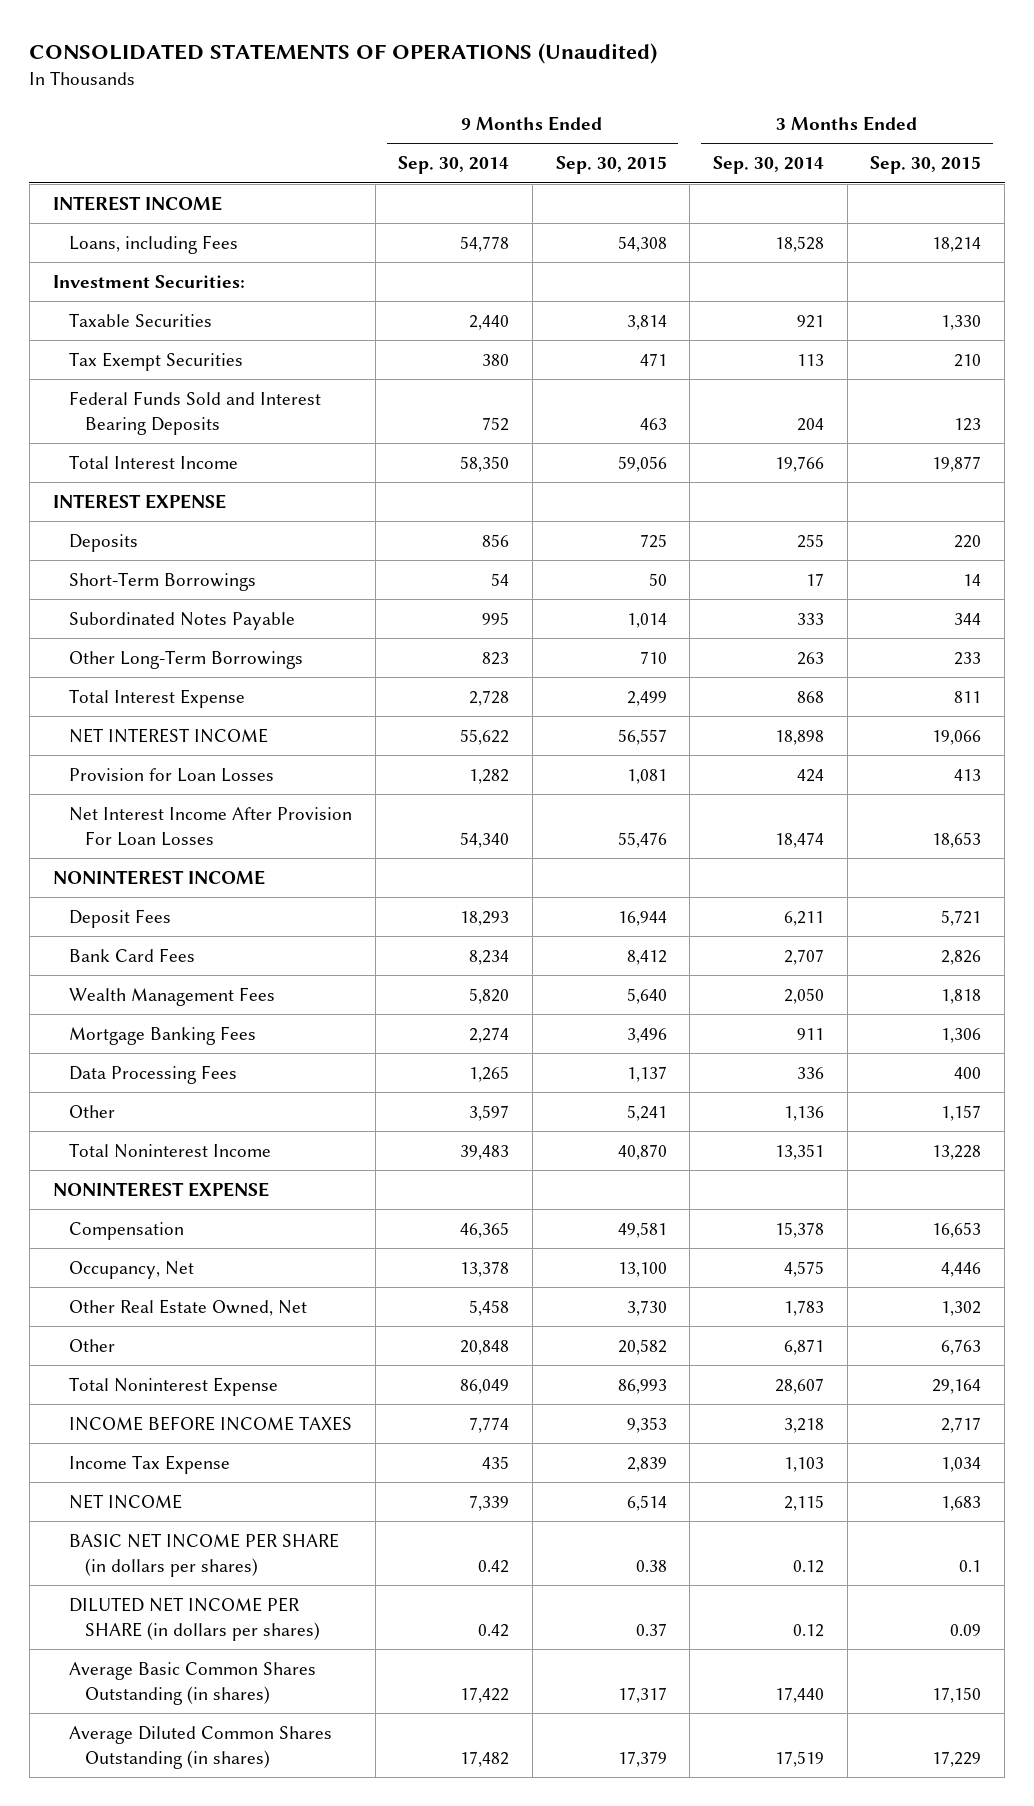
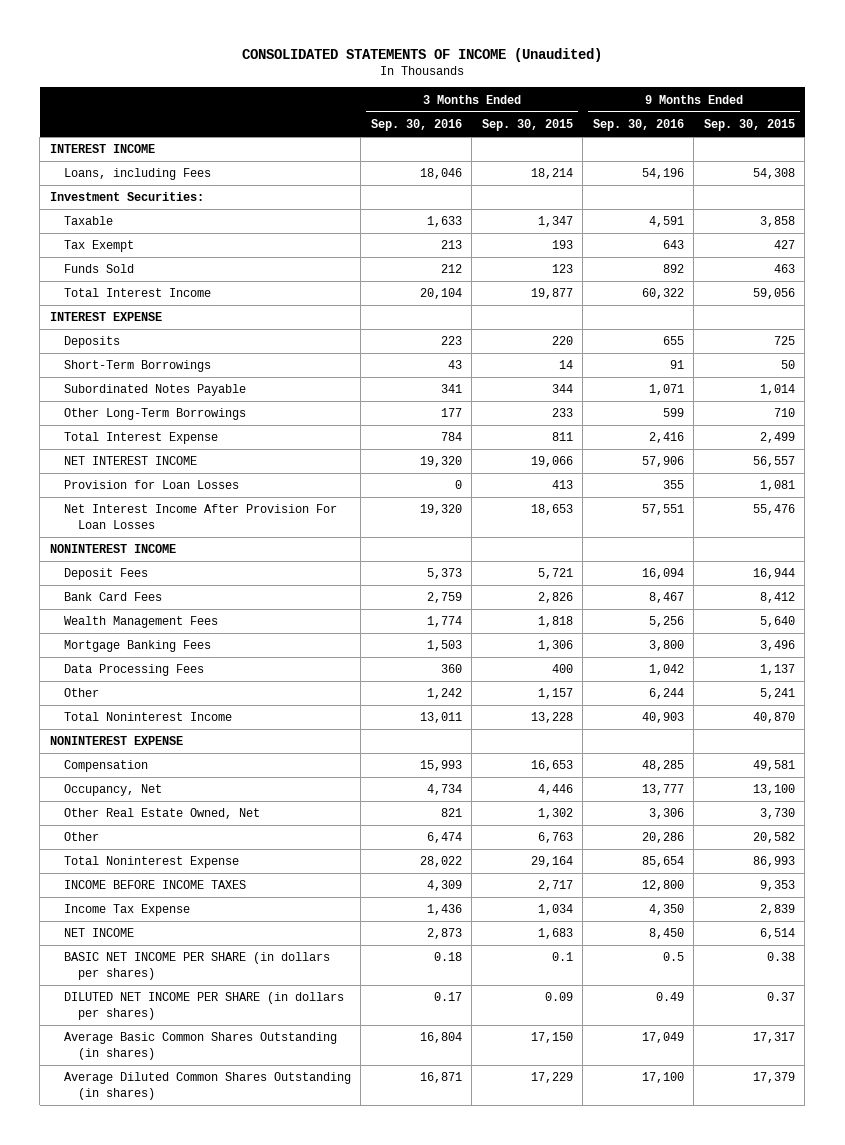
- CONSOLIDATED STATEMENTS OF OPERATIONS (Unaudited)
+ CONSOLIDATED STATEMENTS OF INCOME (Unaudited)
- | 9 Months Ended Sep. 30, 2014 | 9 Months Ended Sep. 30, 2015 | 3 Months Ended Sep. 30, 2014 | 3 Months Ended Sep. 30, 2015
+ | 3 Months Ended Sep. 30, 2016 | 3 Months Ended Sep. 30, 2015 | 9 Months Ended Sep. 30, 2016 | 9 Months Ended Sep. 30, 2015
- Taxable Securities | 2,440 | 3,814 | 921 | 1,330
- Tax Exempt Securities | 380 | 471 | 113 | 210
- Federal Funds Sold and Interest Bearing Deposits | 752 | 463 | 204 | 123
+ Taxable | 1,633 | 1,347 | 4,591 | 3,858
+ Tax Exempt | 213 | 193 | 643 | 427
+ Funds Sold | 212 | 123 | 892 | 463

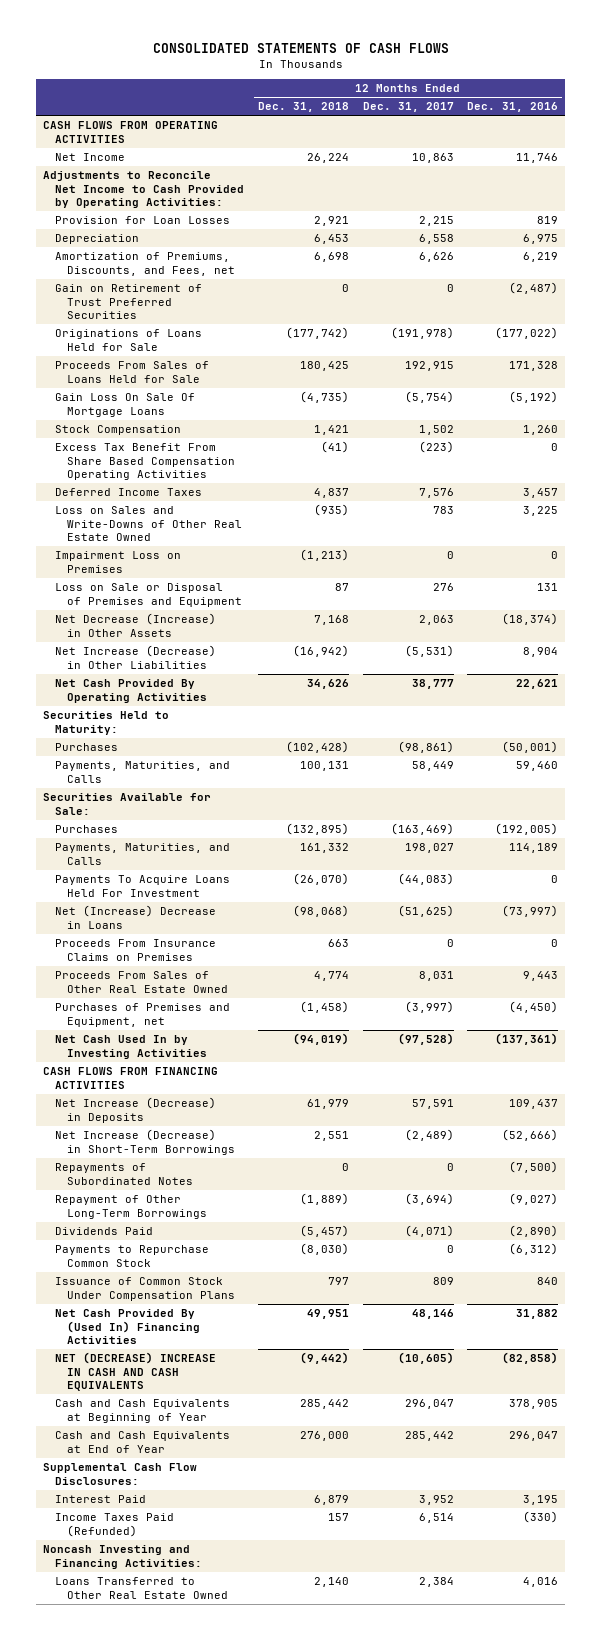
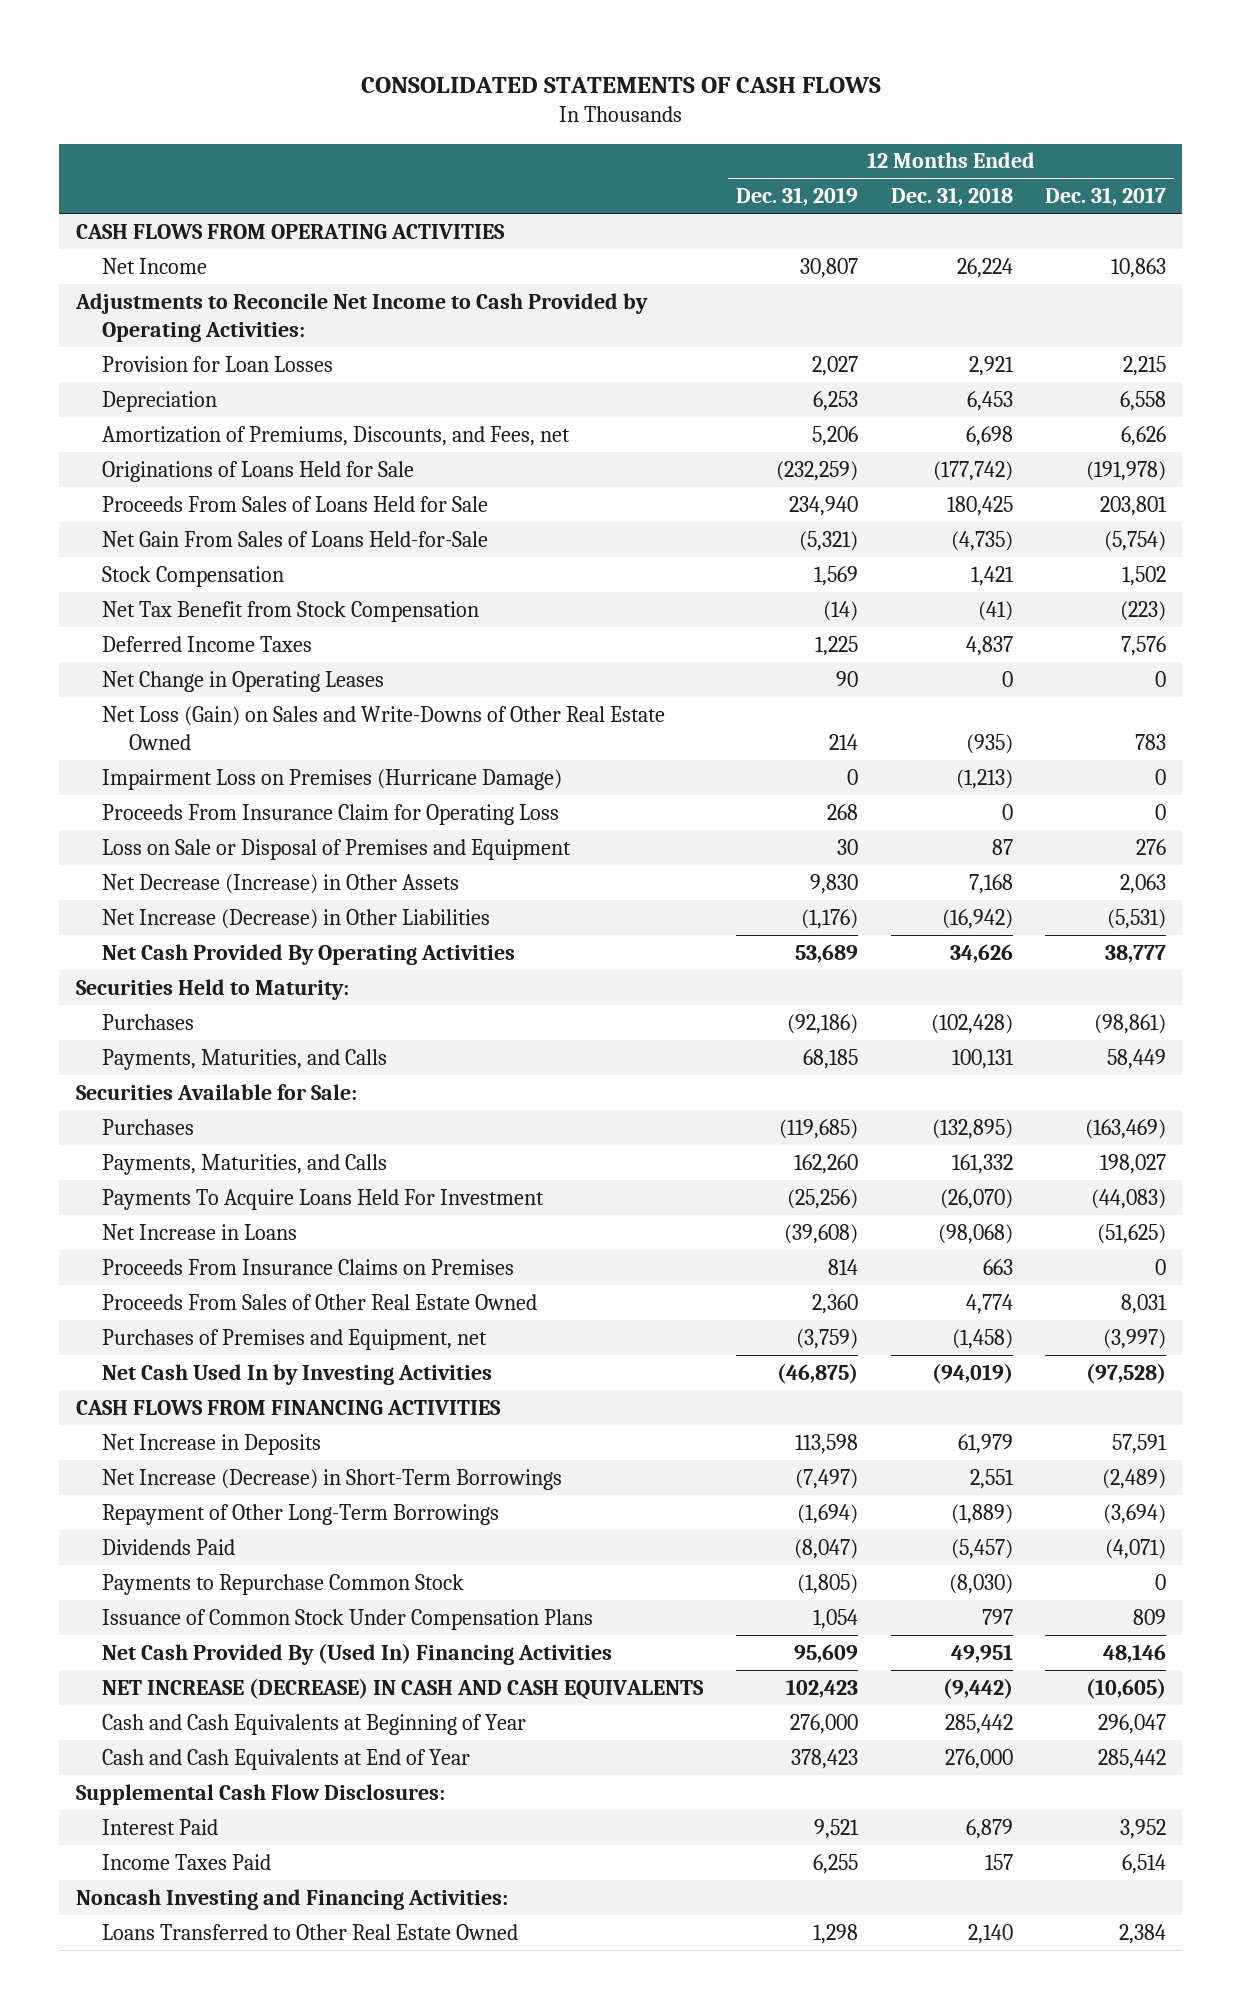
- | 12 Months Ended Dec. 31, 2018 | 12 Months Ended Dec. 31, 2017 | 12 Months Ended Dec. 31, 2016
+ | 12 Months Ended Dec. 31, 2019 | 12 Months Ended Dec. 31, 2018 | 12 Months Ended Dec. 31, 2017
- Gain on Retirement of Trust Preferred Securities | 0 | 0 | (2,487)
- Proceeds From Sales of Loans Held for Sale | 180,425 | 192,915 | 171,328
- Gain Loss On Sale Of Mortgage Loans | (4,735) | (5,754) | (5,192)
+ Proceeds From Sales of Loans Held for Sale | 234,940 | 180,425 | 203,801
+ Net Gain From Sales of Loans Held-for-Sale | (5,321) | (4,735) | (5,754)
- Excess Tax Benefit From Share Based Compensation Operating Activities | (41) | (223) | 0
+ Net Tax Benefit from Stock Compensation | (14) | (41) | (223)
- Loss on Sales and Write-Downs of Other Real Estate Owned | (935) | 783 | 3,225
- Impairment Loss on Premises | (1,213) | 0 | 0
+ Net Change in Operating Leases | 90 | 0 | 0
+ Net Loss (Gain) on Sales and Write-Downs of Other Real Estate Owned | 214 | (935) | 783
+ Impairment Loss on Premises (Hurricane Damage) | 0 | (1,213) | 0
+ Proceeds From Insurance Claim for Operating Loss | 268 | 0 | 0
- Net (Increase) Decrease in Loans | (98,068) | (51,625) | (73,997)
+ Net Increase in Loans | (39,608) | (98,068) | (51,625)
- Net Increase (Decrease) in Deposits | 61,979 | 57,591 | 109,437
+ Net Increase in Deposits | 113,598 | 61,979 | 57,591
- Repayments of Subordinated Notes | 0 | 0 | (7,500)
- NET (DECREASE) INCREASE IN CASH AND CASH EQUIVALENTS | (9,442) | (10,605) | (82,858)
+ NET INCREASE (DECREASE) IN CASH AND CASH EQUIVALENTS | 102,423 | (9,442) | (10,605)
- Income Taxes Paid (Refunded) | 157 | 6,514 | (330)
+ Income Taxes Paid | 6,255 | 157 | 6,514

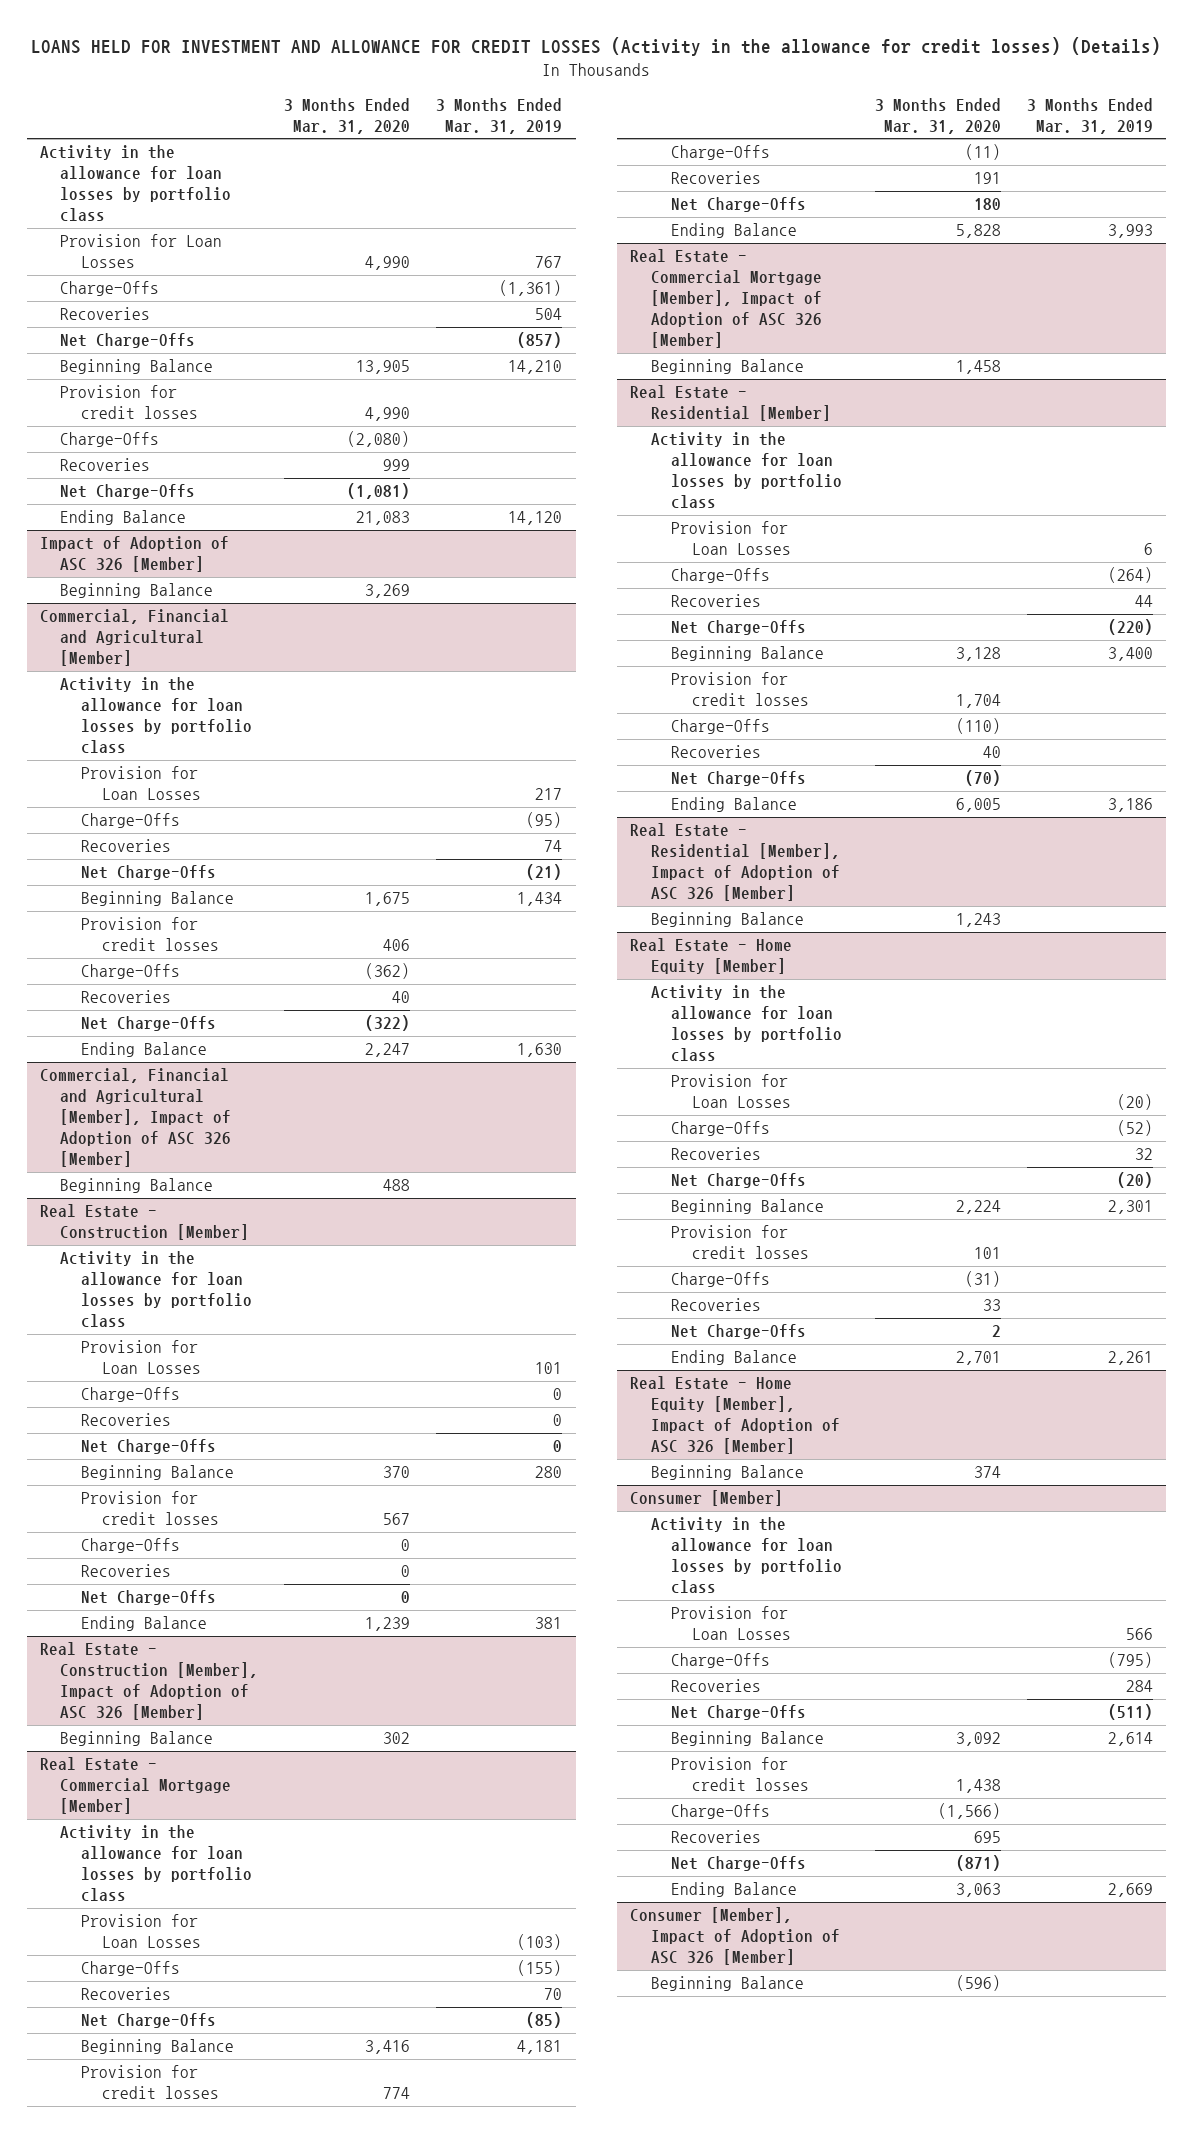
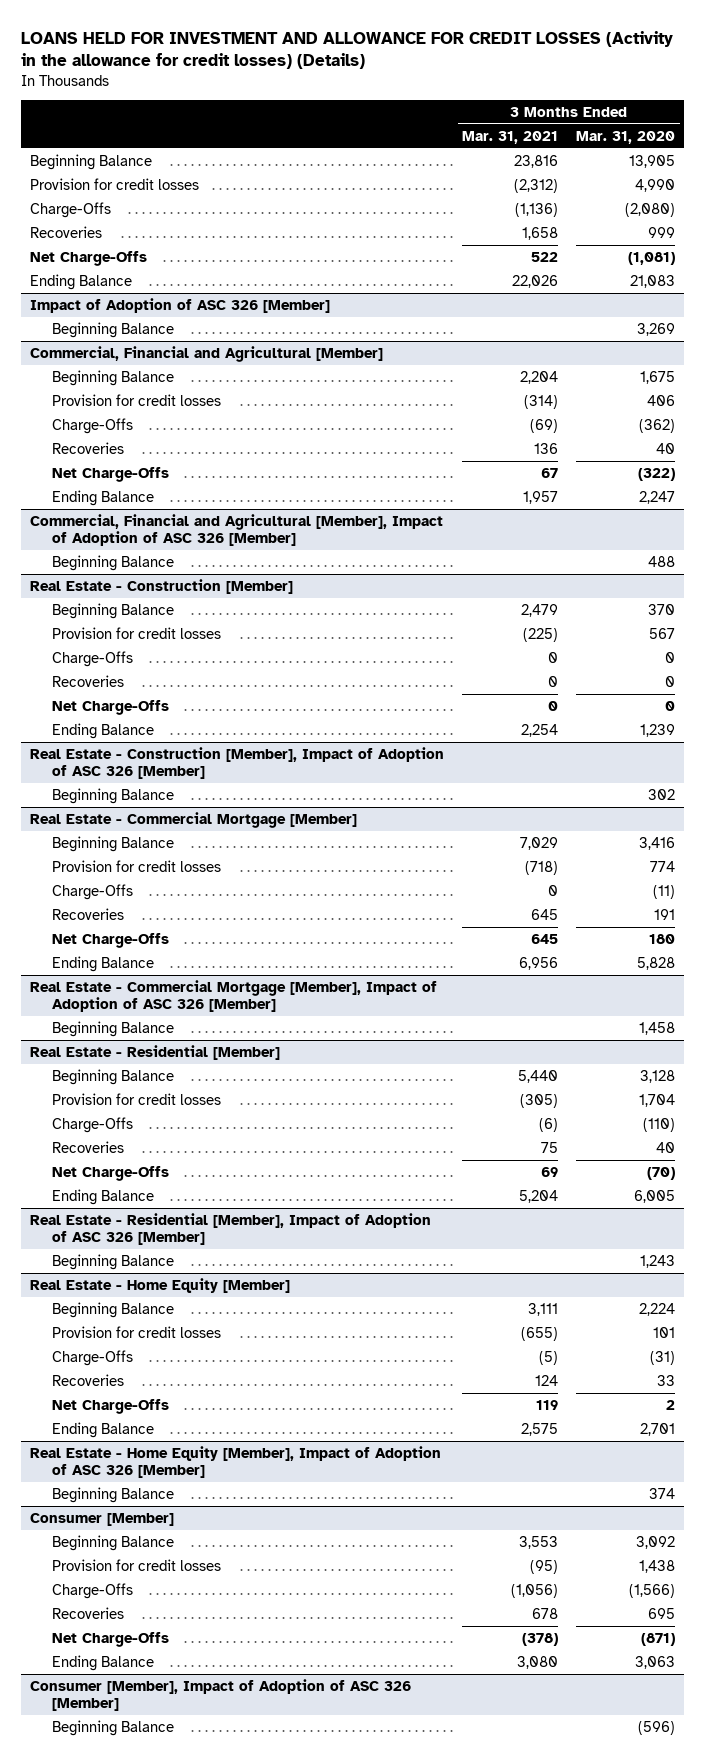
- | 3 Months Ended Mar. 31, 2020 | 3 Months Ended Mar. 31, 2019
+ | 3 Months Ended Mar. 31, 2021 | 3 Months Ended Mar. 31, 2020
- Activity in the allowance for loan losses by portfolio class
- Provision for Loan Losses | 4,990 | 767
- Charge-Offs | | (1,361)
- Recoveries | | 504
- Net Charge-Offs | | (857)
@ Commercial, Financial and Agricultural [Member]
- Activity in the allowance for loan losses by portfolio class
- Provision for Loan Losses | | 217
- Charge-Offs | | (95)
- Recoveries | | 74
- Net Charge-Offs | | (21)
@ Real Estate - Construction [Member]
- Activity in the allowance for loan losses by portfolio class
- Provision for Loan Losses | | 101
- Charge-Offs | | 0
- Recoveries | | 0
- Net Charge-Offs | | 0
@ Real Estate - Commercial Mortgage [Member]
- Activity in the allowance for loan losses by portfolio class
- Provision for Loan Losses | | (103)
- Charge-Offs | | (155)
- Recoveries | | 70
- Net Charge-Offs | | (85)
@ Real Estate - Residential [Member]
- Activity in the allowance for loan losses by portfolio class
- Provision for Loan Losses | | 6
- Charge-Offs | | (264)
- Recoveries | | 44
- Net Charge-Offs | | (220)
@ Real Estate - Home Equity [Member]
- Activity in the allowance for loan losses by portfolio class
- Provision for Loan Losses | | (20)
- Charge-Offs | | (52)
- Recoveries | | 32
- Net Charge-Offs | | (20)
@ Consumer [Member]
- Activity in the allowance for loan losses by portfolio class
- Provision for Loan Losses | | 566
- Charge-Offs | | (795)
- Recoveries | | 284
- Net Charge-Offs | | (511)

